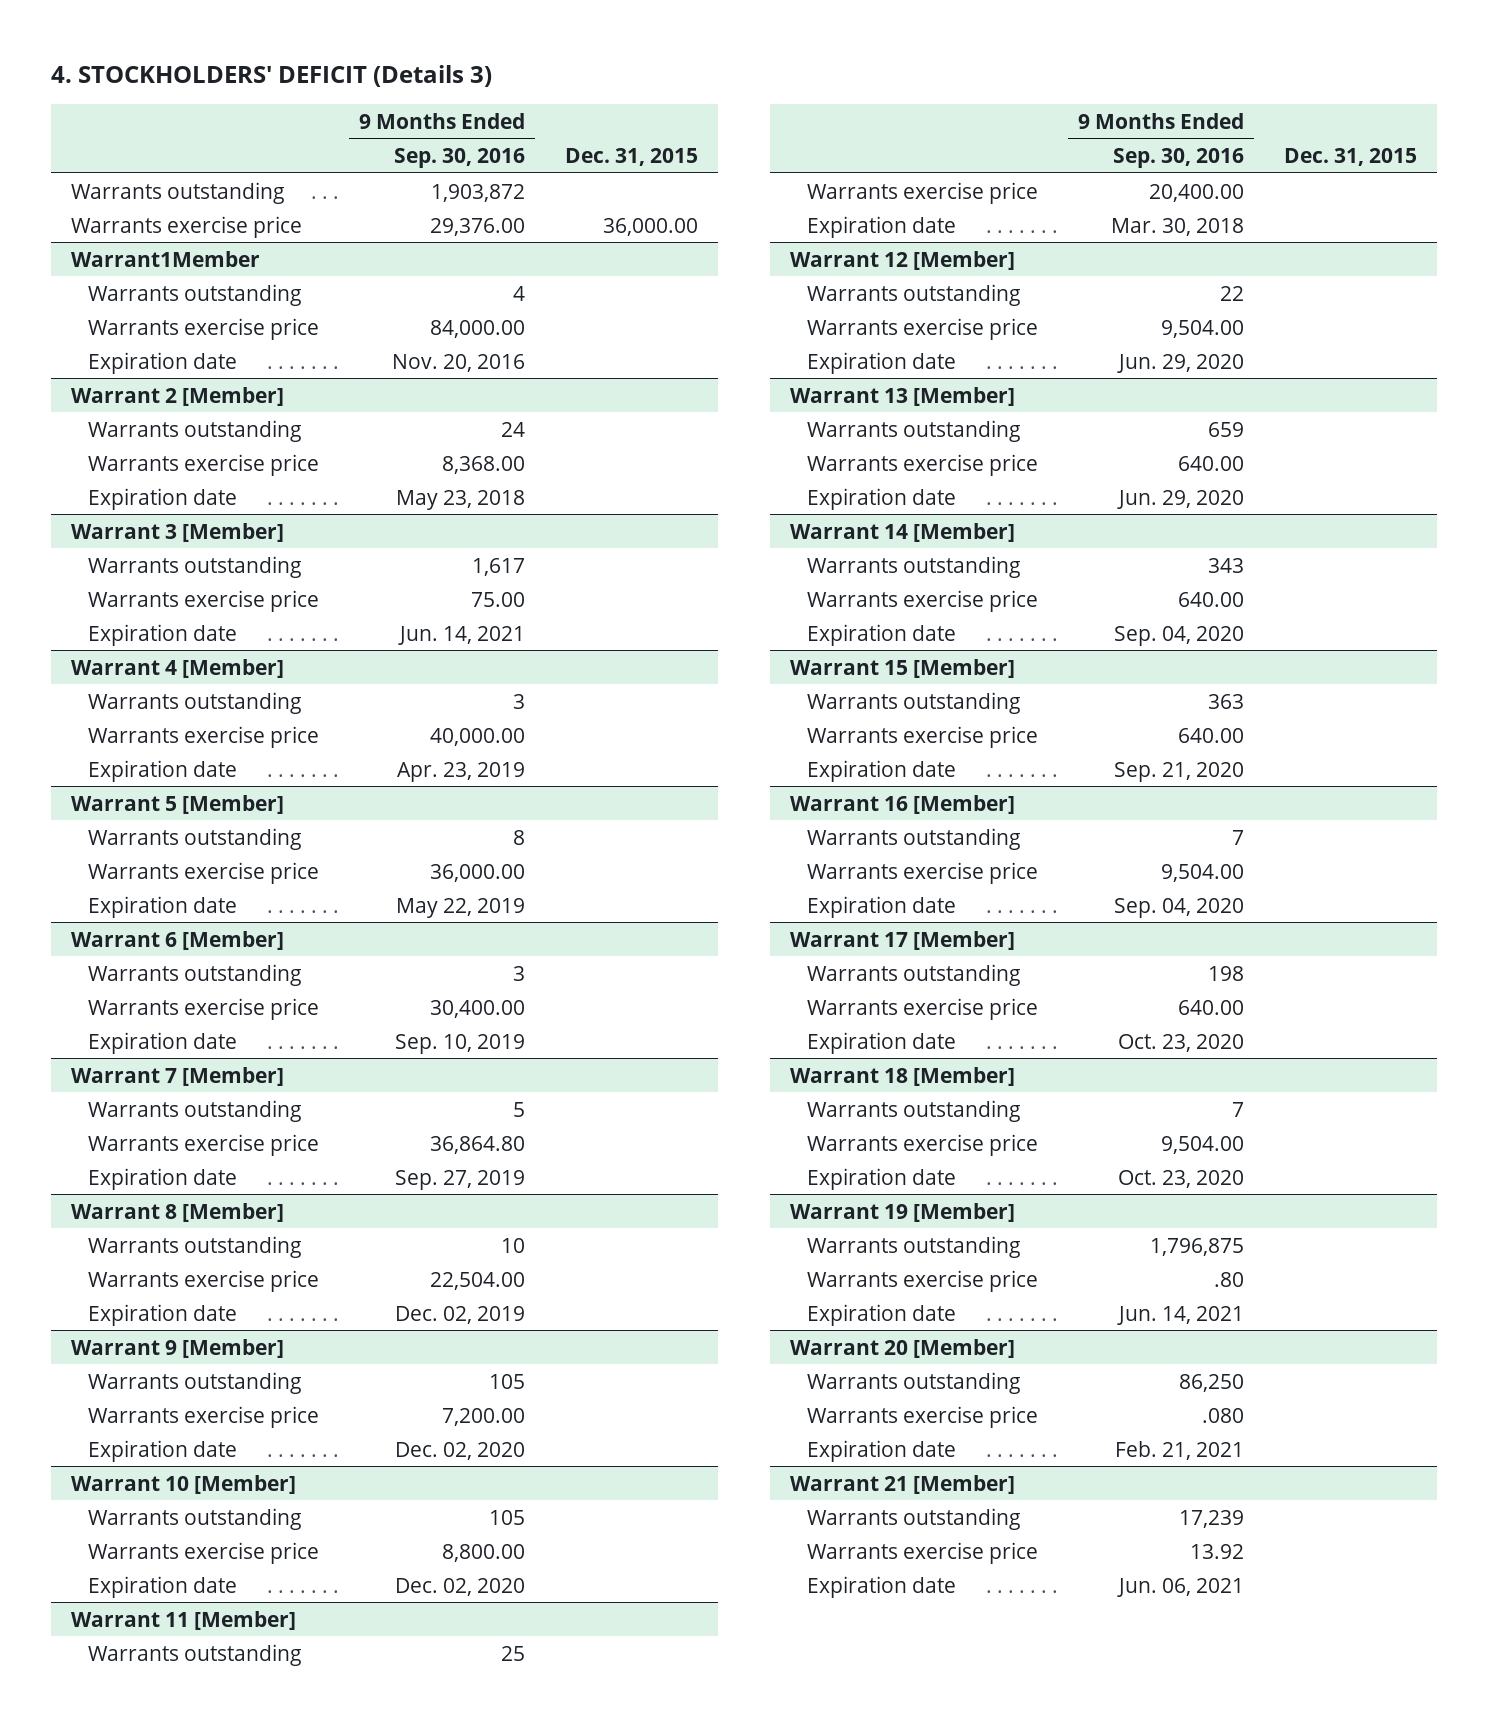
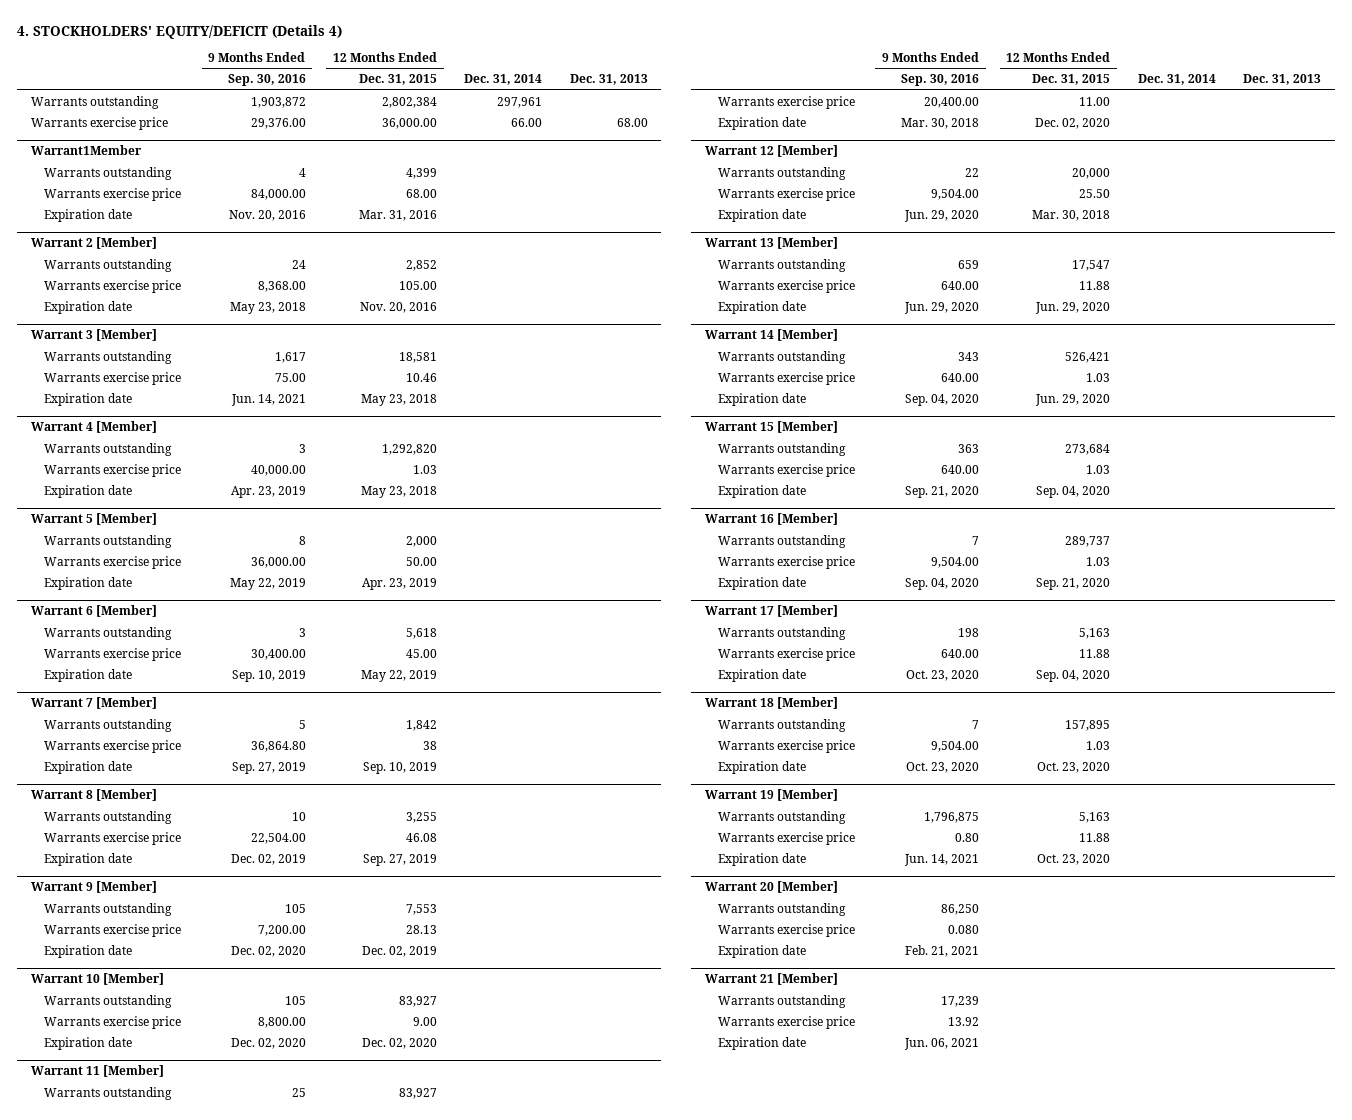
- 4. STOCKHOLDERS' DEFICIT (Details 3)
+ 4. STOCKHOLDERS' EQUITY/DEFICIT (Details 4)
- | 9 Months Ended Sep. 30, 2016 | Dec. 31, 2015
+ | 9 Months Ended Sep. 30, 2016 | 12 Months Ended Dec. 31, 2015 | Dec. 31, 2014 | Dec. 31, 2013
@ Warrant 19 [Member]
- Warrants exercise price | .80 |
+ Warrants exercise price | 0.80 | 11.88 | |
@ Warrant 20 [Member]
- Warrants exercise price | .080 |
+ Warrants exercise price | 0.080 | | |

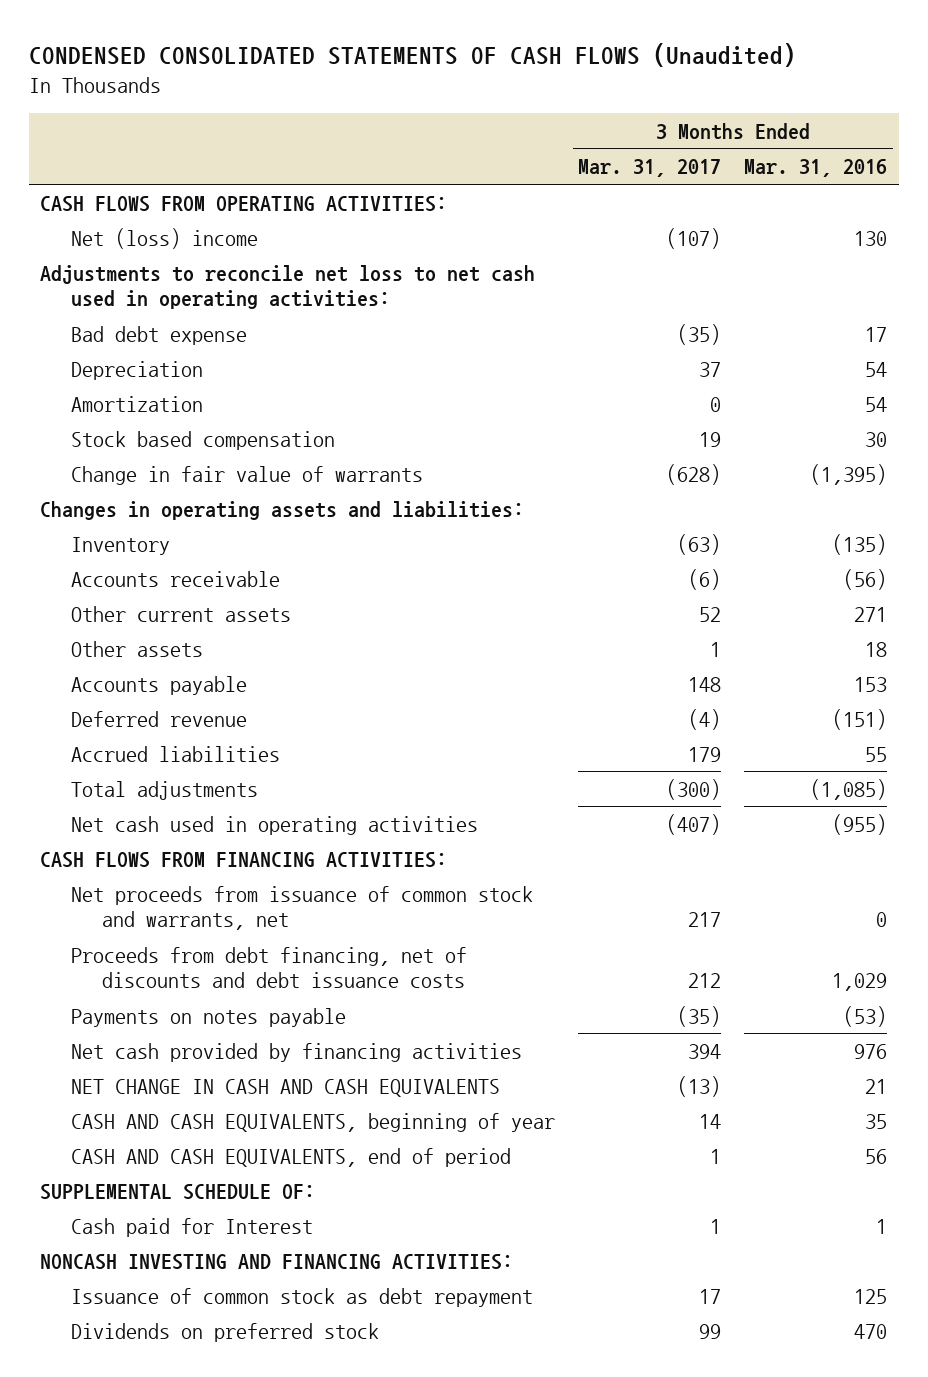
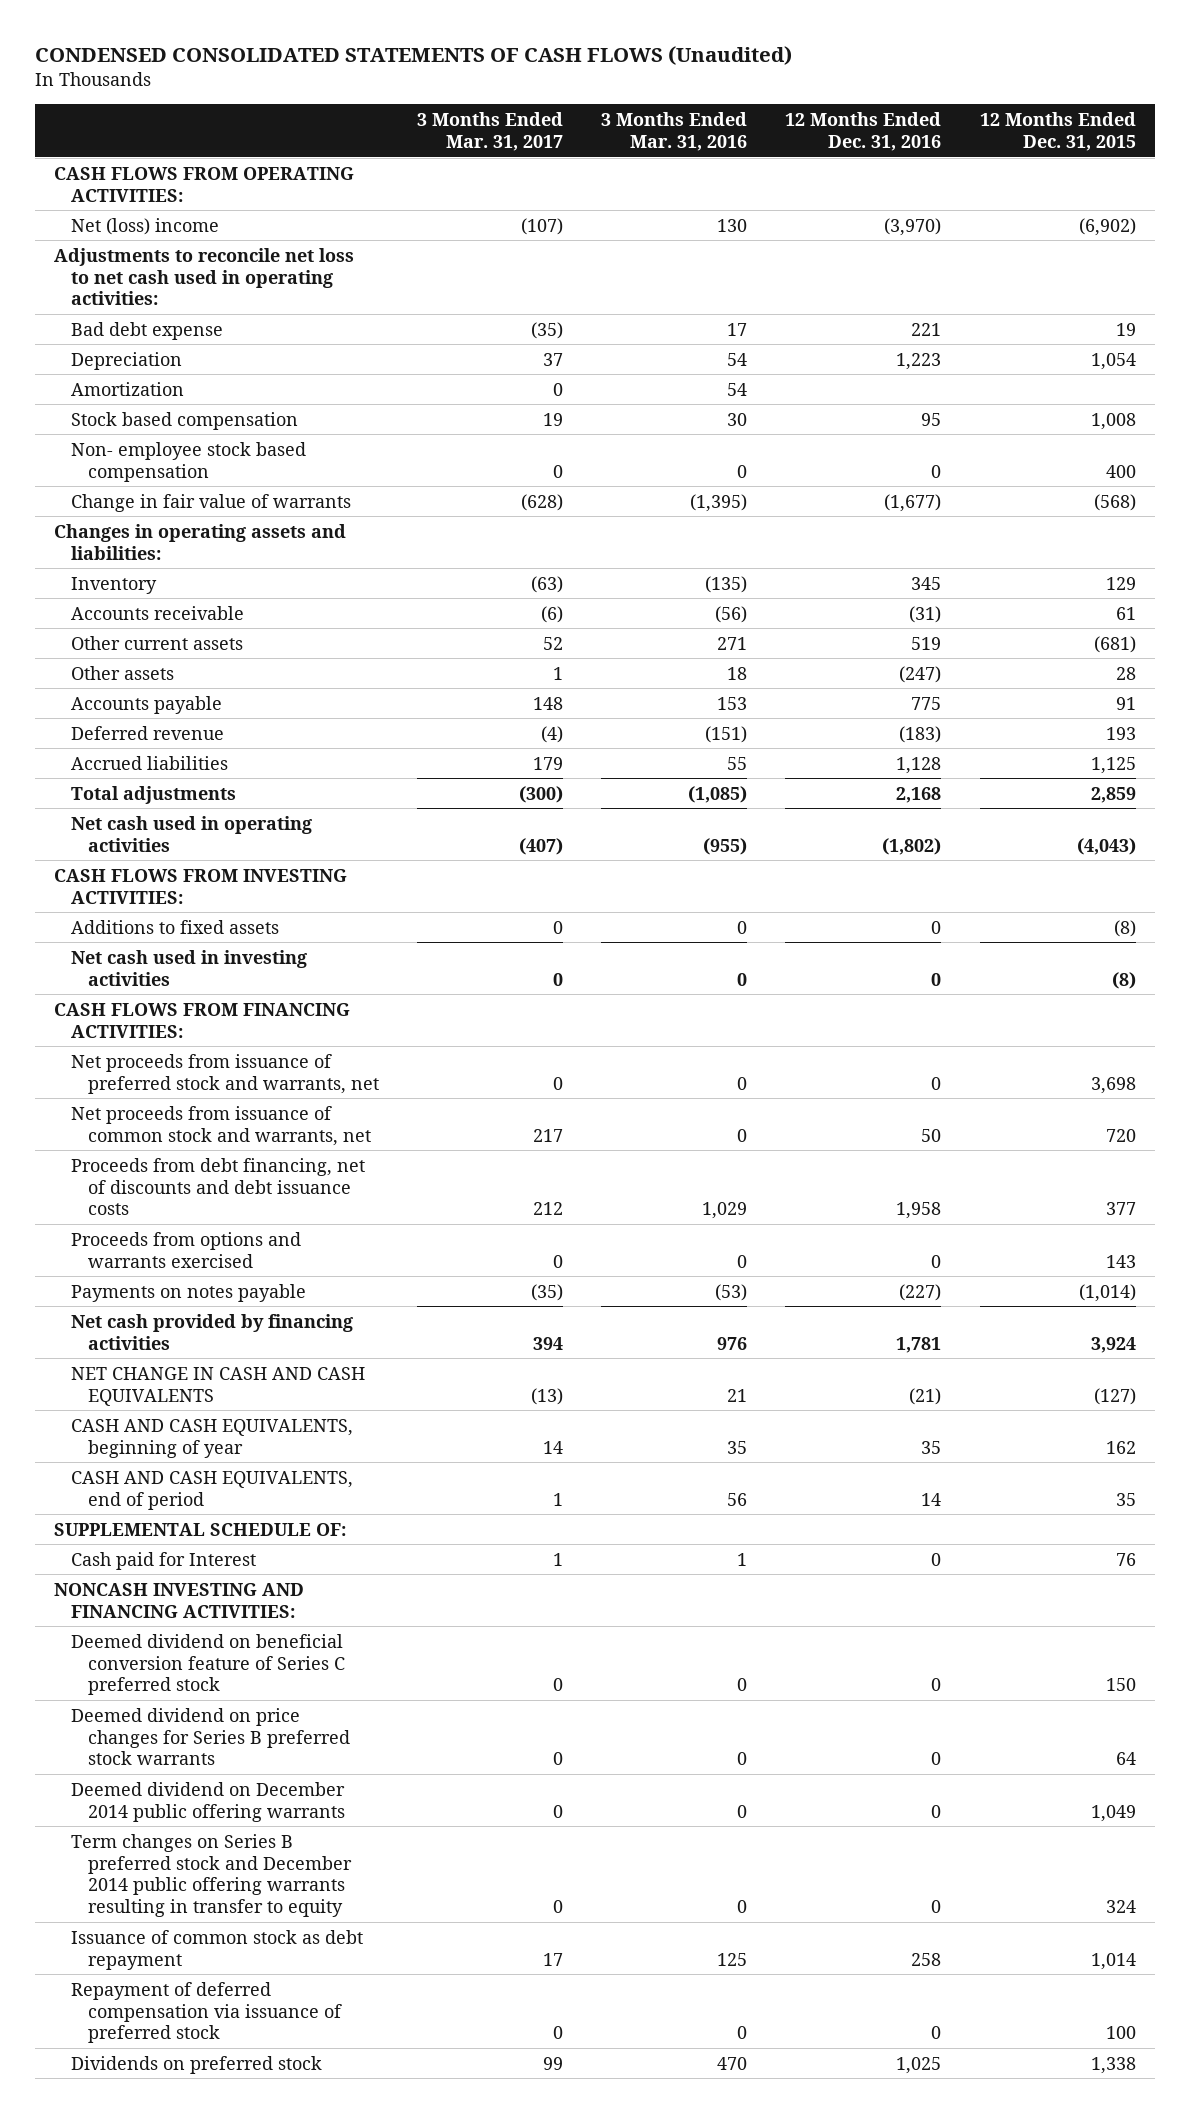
- | 3 Months Ended Mar. 31, 2017 | 3 Months Ended Mar. 31, 2016
+ | 3 Months Ended Mar. 31, 2017 | 3 Months Ended Mar. 31, 2016 | 12 Months Ended Dec. 31, 2016 | 12 Months Ended Dec. 31, 2015
+ Non- employee stock based compensation | 0 | 0 | 0 | 400
+ CASH FLOWS FROM INVESTING ACTIVITIES:
+ Additions to fixed assets | 0 | 0 | 0 | (8)
+ Net cash used in investing activities | 0 | 0 | 0 | (8)
+ Net proceeds from issuance of preferred stock and warrants, net | 0 | 0 | 0 | 3,698
+ Proceeds from options and warrants exercised | 0 | 0 | 0 | 143
+ Deemed dividend on beneficial conversion feature of Series C preferred stock | 0 | 0 | 0 | 150
+ Deemed dividend on price changes for Series B preferred stock warrants | 0 | 0 | 0 | 64
+ Deemed dividend on December 2014 public offering warrants | 0 | 0 | 0 | 1,049
+ Term changes on Series B preferred stock and December 2014 public offering warrants resulting in transfer to equity | 0 | 0 | 0 | 324
+ Repayment of deferred compensation via issuance of preferred stock | 0 | 0 | 0 | 100

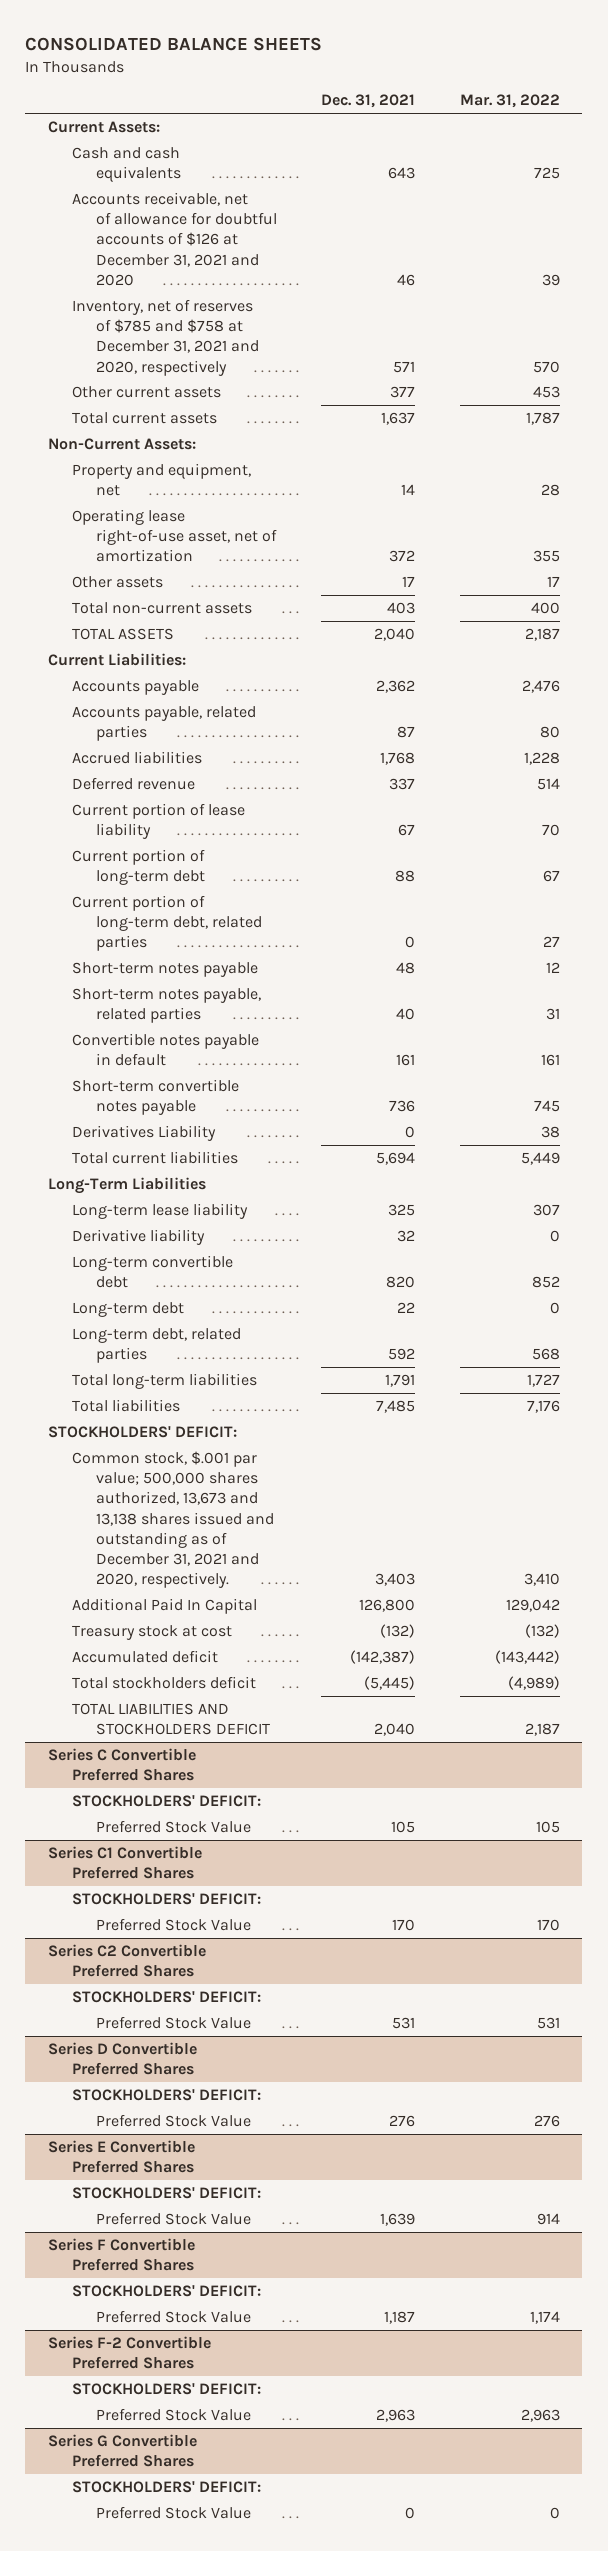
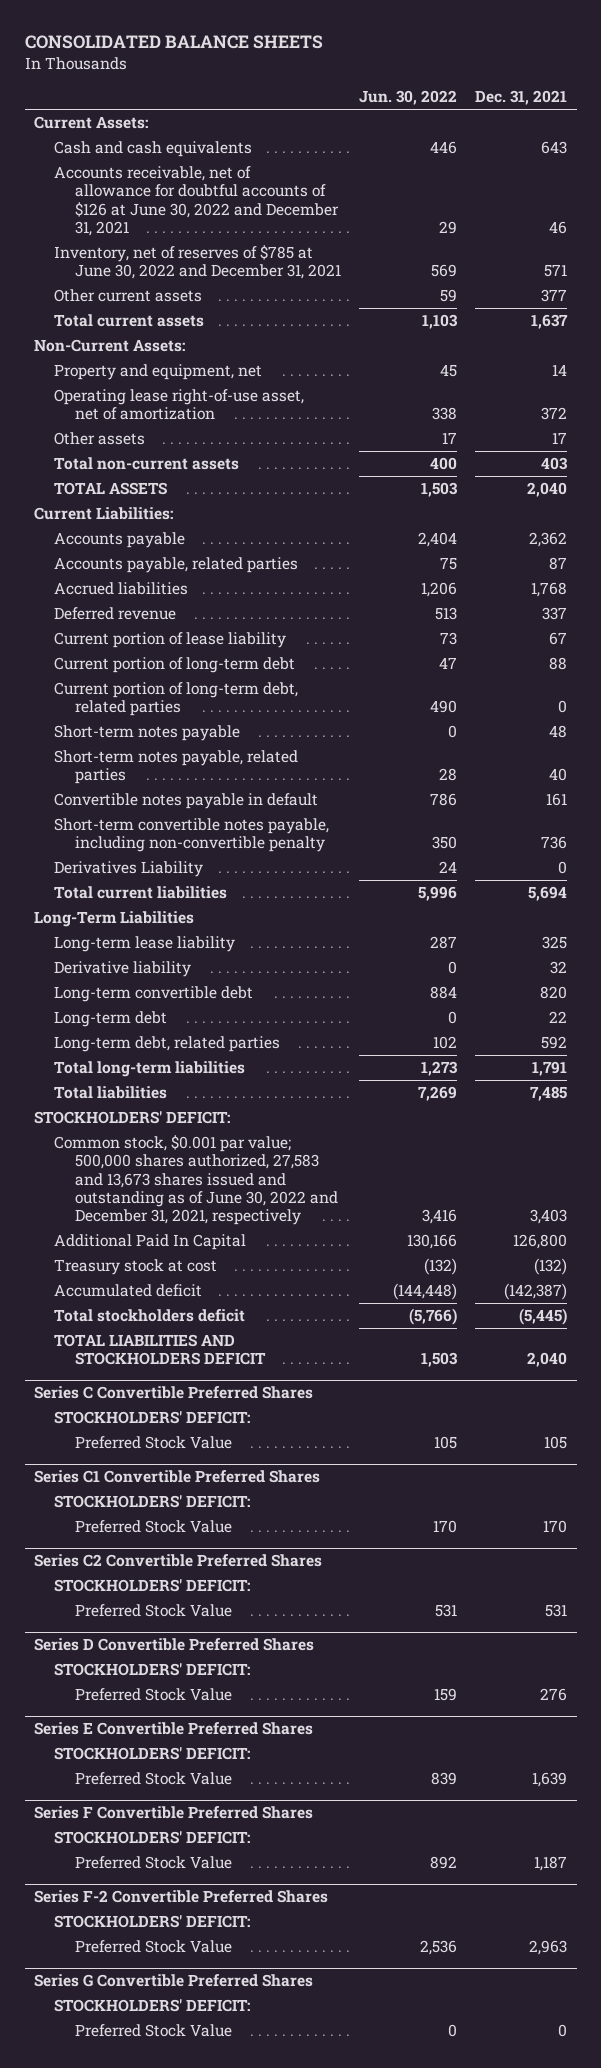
- | Dec. 31, 2021 | Mar. 31, 2022
+ | Jun. 30, 2022 | Dec. 31, 2021
- Accounts receivable, net of allowance for doubtful accounts of $126 at December 31, 2021 and 2020 | 46 | 39
- Inventory, net of reserves of $785 and $758 at December 31, 2021 and 2020, respectively | 571 | 570
+ Accounts receivable, net of allowance for doubtful accounts of $126 at June 30, 2022 and December 31, 2021 | 29 | 46
+ Inventory, net of reserves of $785 at June 30, 2022 and December 31, 2021 | 569 | 571
- Short-term convertible notes payable | 736 | 745
+ Short-term convertible notes payable, including non-convertible penalty | 350 | 736
- Common stock, $.001 par value; 500,000 shares authorized, 13,673 and 13,138 shares issued and outstanding as of December 31, 2021 and 2020, respectively. | 3,403 | 3,410
+ Common stock, $0.001 par value; 500,000 shares authorized, 27,583 and 13,673 shares issued and outstanding as of June 30, 2022 and December 31, 2021, respectively | 3,416 | 3,403

